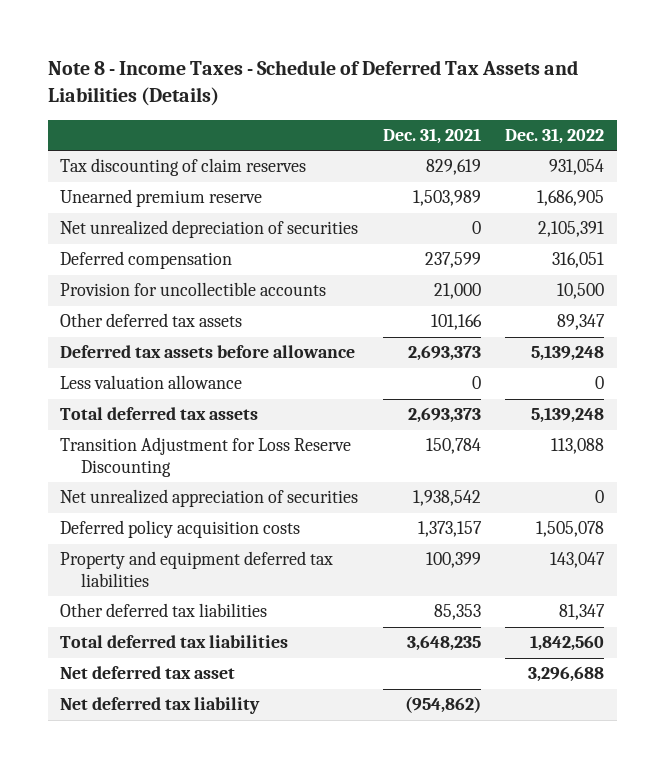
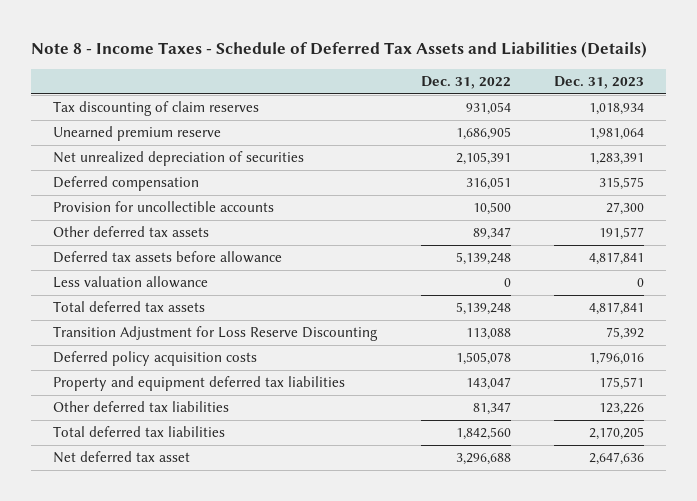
- | Dec. 31, 2021 | Dec. 31, 2022
+ | Dec. 31, 2022 | Dec. 31, 2023
- Net unrealized appreciation of securities | 1,938,542 | 0
- Net deferred tax liability | (954,862) |

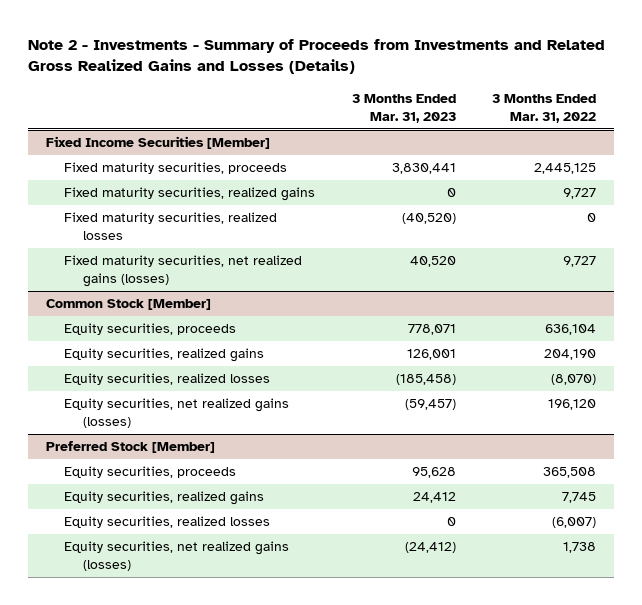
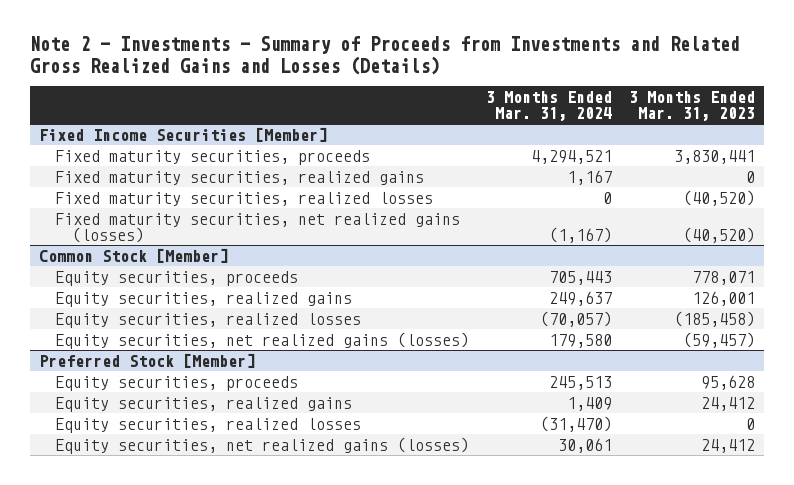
- | 3 Months Ended Mar. 31, 2023 | 3 Months Ended Mar. 31, 2022
+ | 3 Months Ended Mar. 31, 2024 | 3 Months Ended Mar. 31, 2023
@ Fixed Income Securities [Member]
- Fixed maturity securities, net realized gains (losses) | 40,520 | 9,727
+ Fixed maturity securities, net realized gains (losses) | (1,167) | (40,520)
@ Preferred Stock [Member]
- Equity securities, net realized gains (losses) | (24,412) | 1,738
+ Equity securities, net realized gains (losses) | 30,061 | 24,412

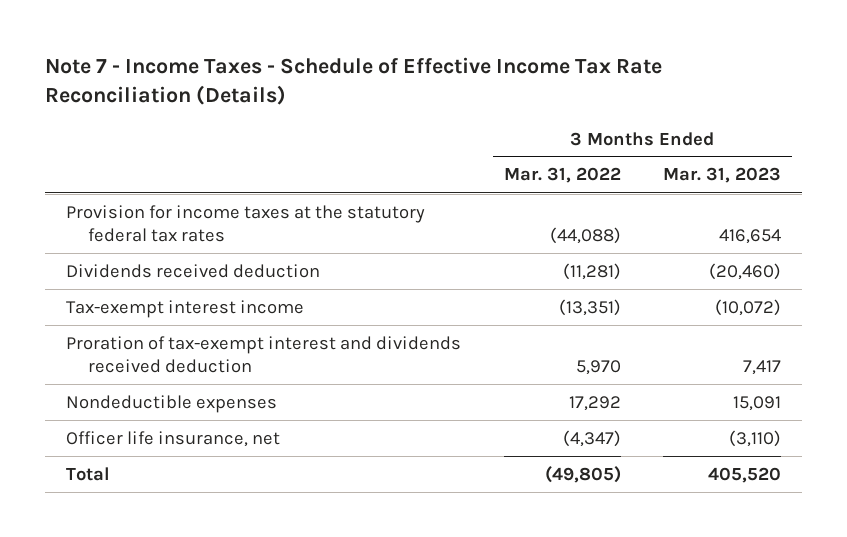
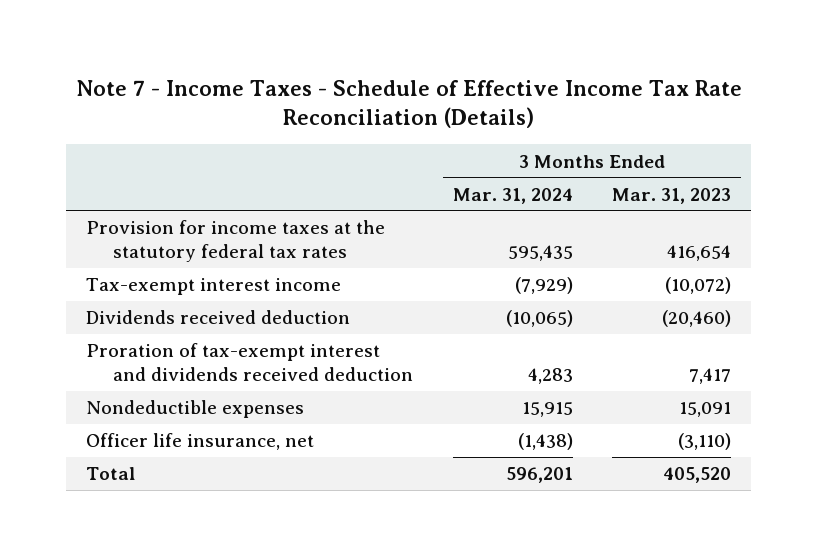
- | 3 Months Ended Mar. 31, 2022 | 3 Months Ended Mar. 31, 2023
+ | 3 Months Ended Mar. 31, 2024 | 3 Months Ended Mar. 31, 2023
moved down: Dividends received deduction | (10,065) | (20,460)

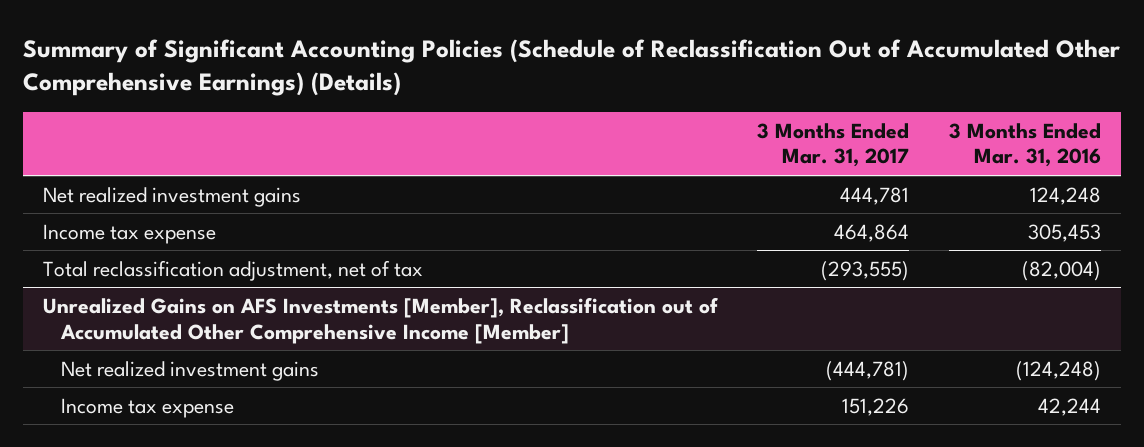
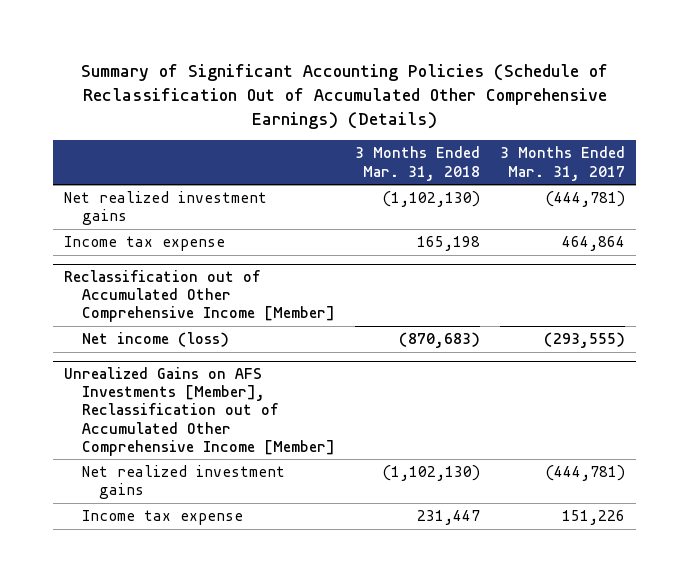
- | 3 Months Ended Mar. 31, 2017 | 3 Months Ended Mar. 31, 2016
+ | 3 Months Ended Mar. 31, 2018 | 3 Months Ended Mar. 31, 2017
- Net realized investment gains | 444,781 | 124,248
+ Net realized investment gains | (1,102,130) | (444,781)
- Total reclassification adjustment, net of tax | (293,555) | (82,004)
+ Reclassification out of Accumulated Other Comprehensive Income [Member]
+ Net income (loss) | (870,683) | (293,555)

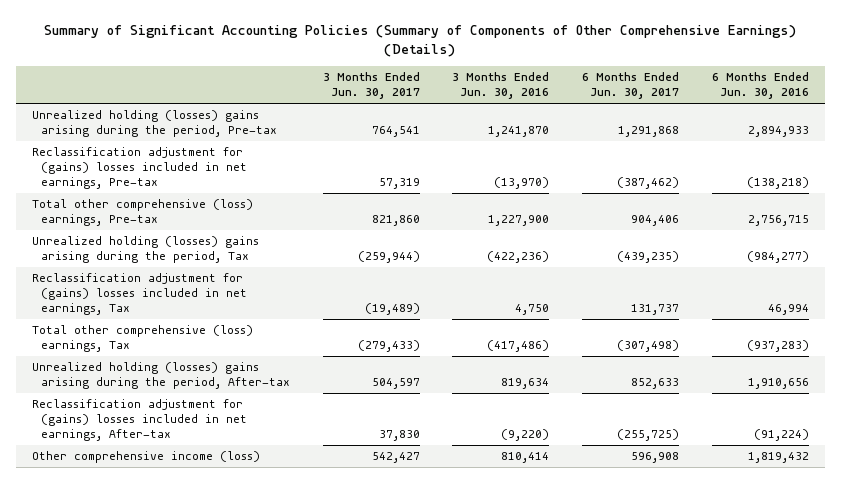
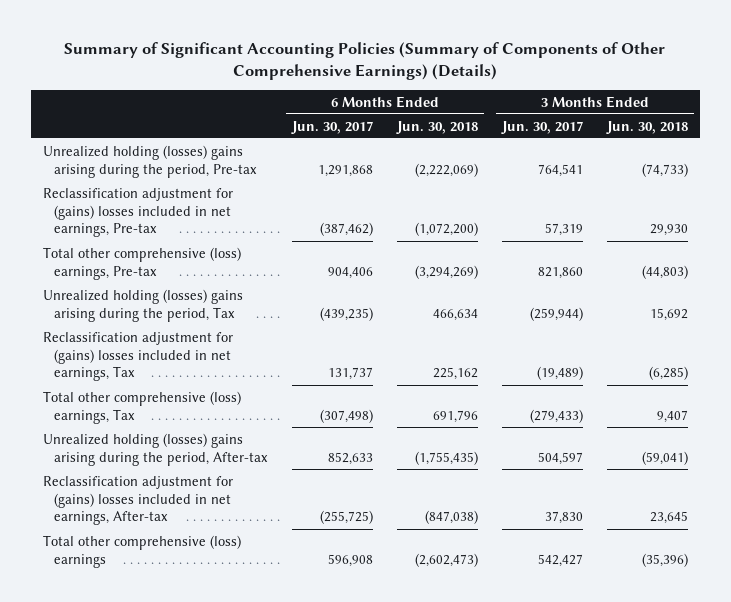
- | 3 Months Ended Jun. 30, 2017 | 3 Months Ended Jun. 30, 2016 | 6 Months Ended Jun. 30, 2017 | 6 Months Ended Jun. 30, 2016
+ | 6 Months Ended Jun. 30, 2017 | 6 Months Ended Jun. 30, 2018 | 3 Months Ended Jun. 30, 2017 | 3 Months Ended Jun. 30, 2018
- Other comprehensive income (loss) | 542,427 | 810,414 | 596,908 | 1,819,432
+ Total other comprehensive (loss) earnings | 596,908 | (2,602,473) | 542,427 | (35,396)

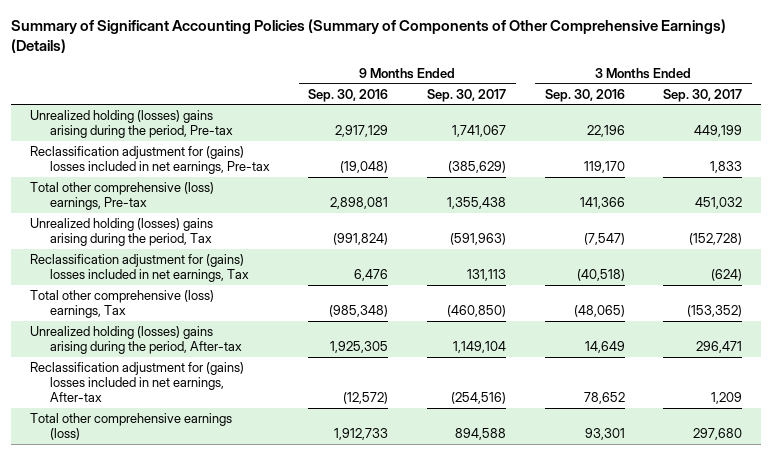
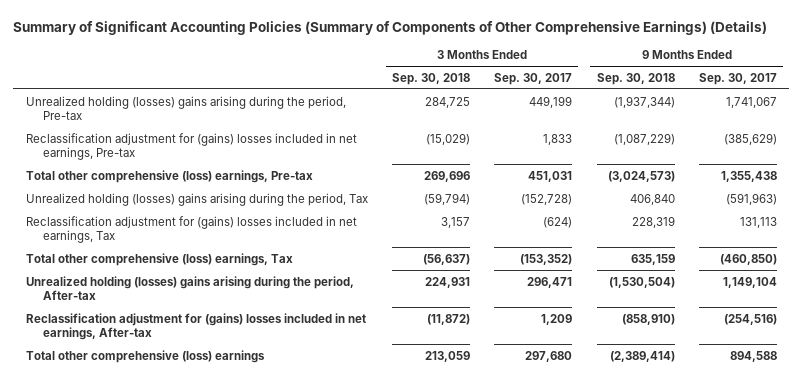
- | 9 Months Ended Sep. 30, 2016 | 9 Months Ended Sep. 30, 2017 | 3 Months Ended Sep. 30, 2016 | 3 Months Ended Sep. 30, 2017
+ | 3 Months Ended Sep. 30, 2018 | 3 Months Ended Sep. 30, 2017 | 9 Months Ended Sep. 30, 2018 | 9 Months Ended Sep. 30, 2017
- Total other comprehensive (loss) earnings, Pre-tax | 2,898,081 | 1,355,438 | 141,366 | 451,032
+ Total other comprehensive (loss) earnings, Pre-tax | 269,696 | 451,031 | (3,024,573) | 1,355,438
- Total other comprehensive earnings (loss) | 1,912,733 | 894,588 | 93,301 | 297,680
+ Total other comprehensive (loss) earnings | 213,059 | 297,680 | (2,389,414) | 894,588

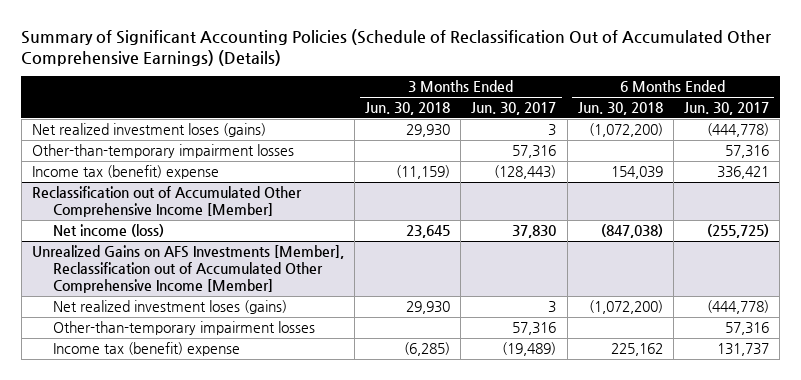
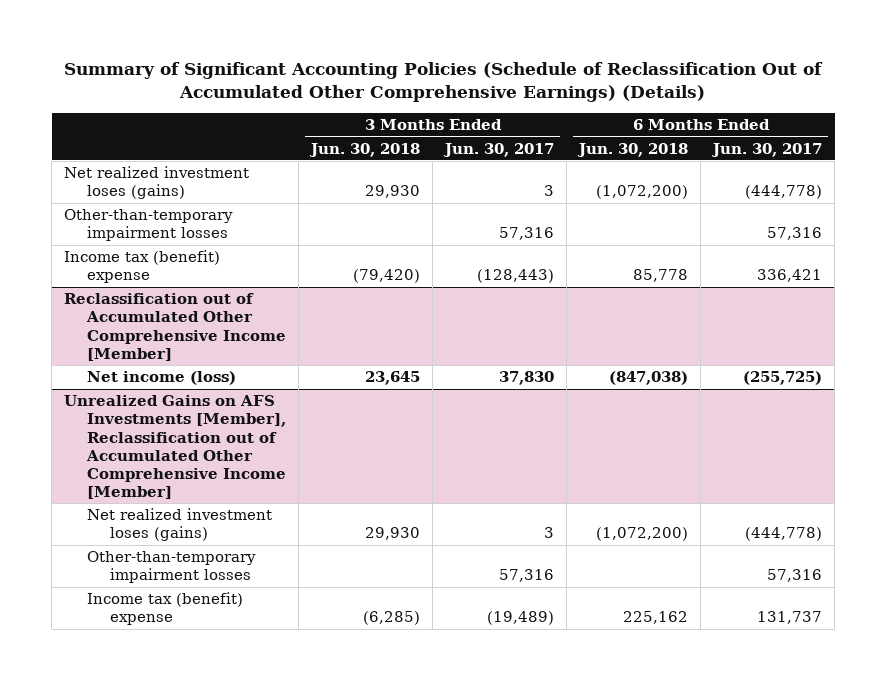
- Income tax (benefit) expense | (11,159) | (128,443) | 154,039 | 336,421
+ Income tax (benefit) expense | (79,420) | (128,443) | 85,778 | 336,421

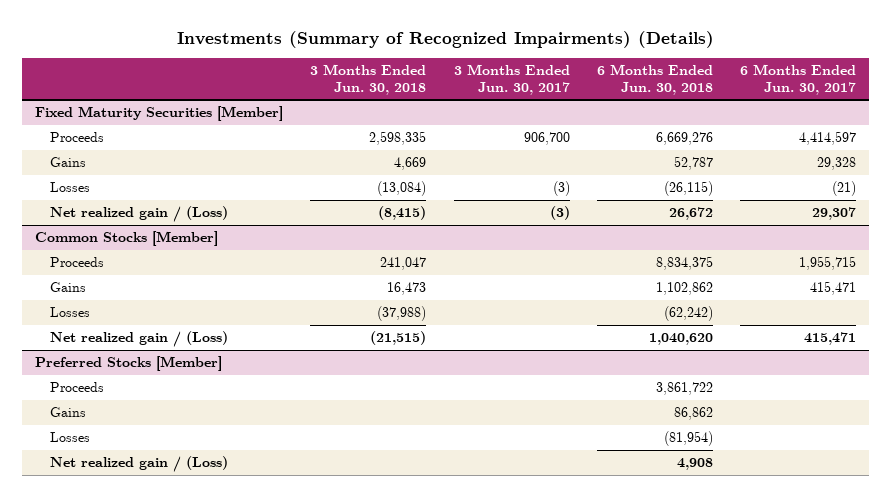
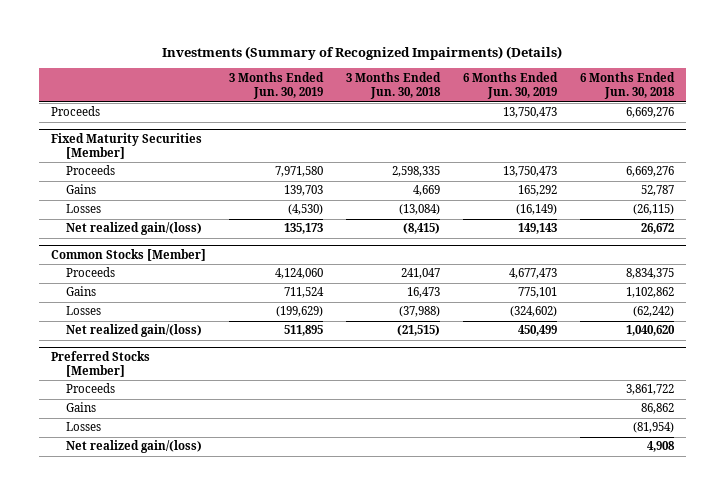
- | 3 Months Ended Jun. 30, 2018 | 3 Months Ended Jun. 30, 2017 | 6 Months Ended Jun. 30, 2018 | 6 Months Ended Jun. 30, 2017
+ | 3 Months Ended Jun. 30, 2019 | 3 Months Ended Jun. 30, 2018 | 6 Months Ended Jun. 30, 2019 | 6 Months Ended Jun. 30, 2018
+ Proceeds | | | 13,750,473 | 6,669,276
@ Fixed Maturity Securities [Member]
- Net realized gain / (Loss) | (8,415) | (3) | 26,672 | 29,307
+ Net realized gain/(loss) | 135,173 | (8,415) | 149,143 | 26,672
@ Common Stocks [Member]
- Net realized gain / (Loss) | (21,515) | | 1,040,620 | 415,471
+ Net realized gain/(loss) | 511,895 | (21,515) | 450,499 | 1,040,620
@ Preferred Stocks [Member]
- Net realized gain / (Loss) | | | 4,908 |
+ Net realized gain/(loss) | | | | 4,908

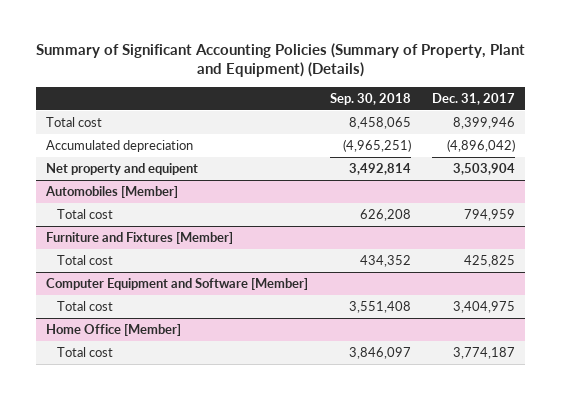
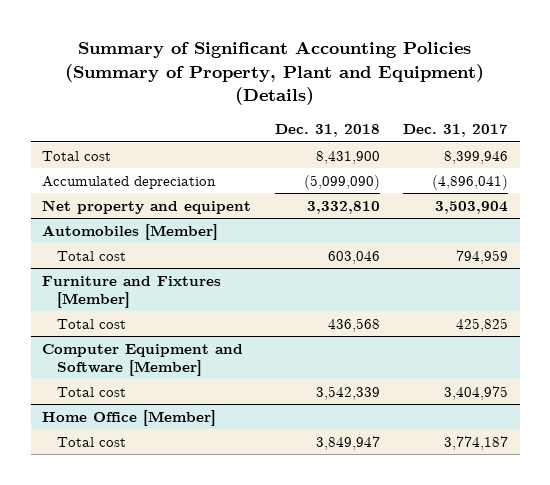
- | Sep. 30, 2018 | Dec. 31, 2017
+ | Dec. 31, 2018 | Dec. 31, 2017
- Accumulated depreciation | (4,965,251) | (4,896,042)
+ Accumulated depreciation | (5,099,090) | (4,896,041)

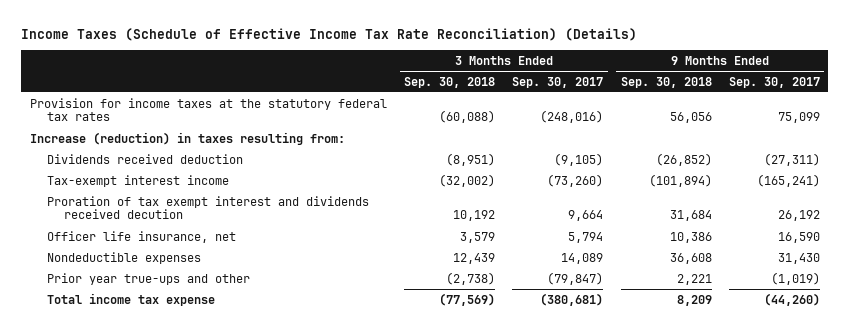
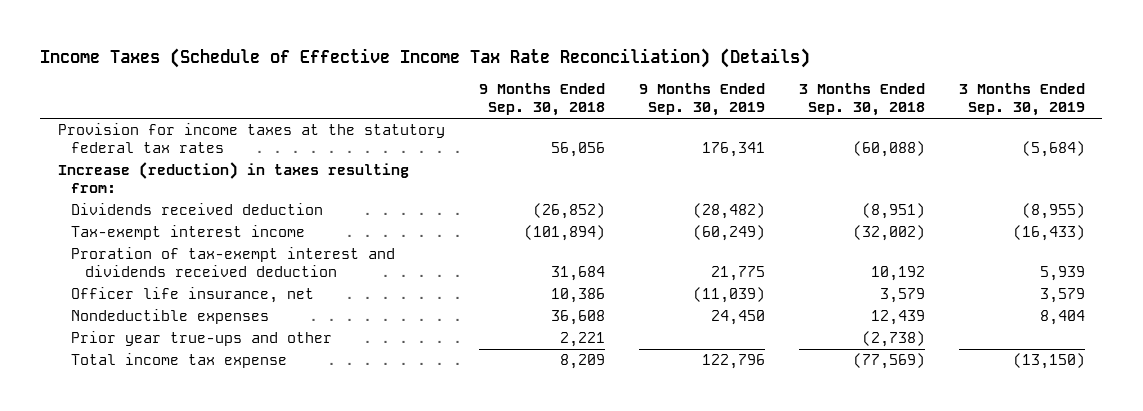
- | 3 Months Ended Sep. 30, 2018 | 3 Months Ended Sep. 30, 2017 | 9 Months Ended Sep. 30, 2018 | 9 Months Ended Sep. 30, 2017
+ | 9 Months Ended Sep. 30, 2018 | 9 Months Ended Sep. 30, 2019 | 3 Months Ended Sep. 30, 2018 | 3 Months Ended Sep. 30, 2019
- Proration of tax exempt interest and dividends received decution | 10,192 | 9,664 | 31,684 | 26,192
+ Proration of tax-exempt interest and dividends received deduction | 31,684 | 21,775 | 10,192 | 5,939

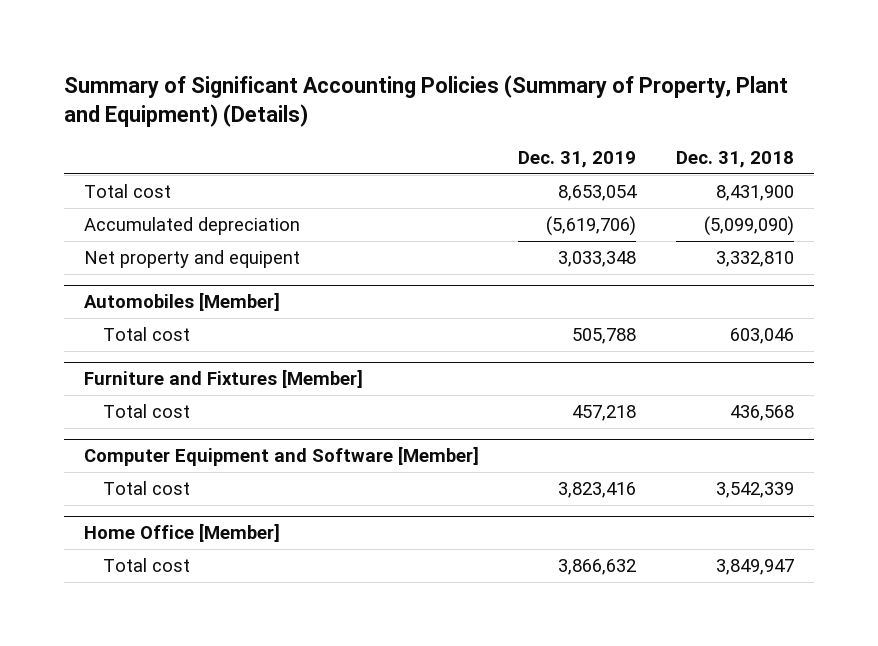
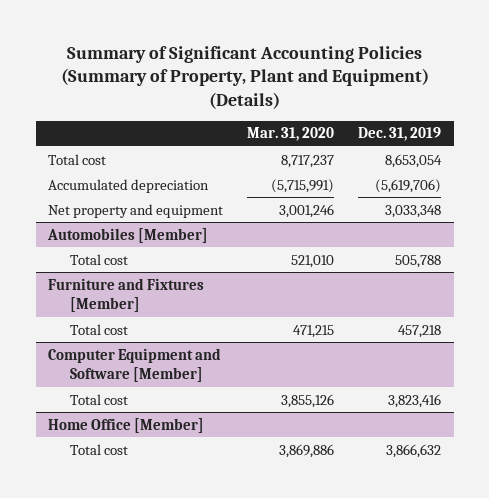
- | Dec. 31, 2019 | Dec. 31, 2018
+ | Mar. 31, 2020 | Dec. 31, 2019
- Net property and equipent | 3,033,348 | 3,332,810
+ Net property and equipment | 3,001,246 | 3,033,348

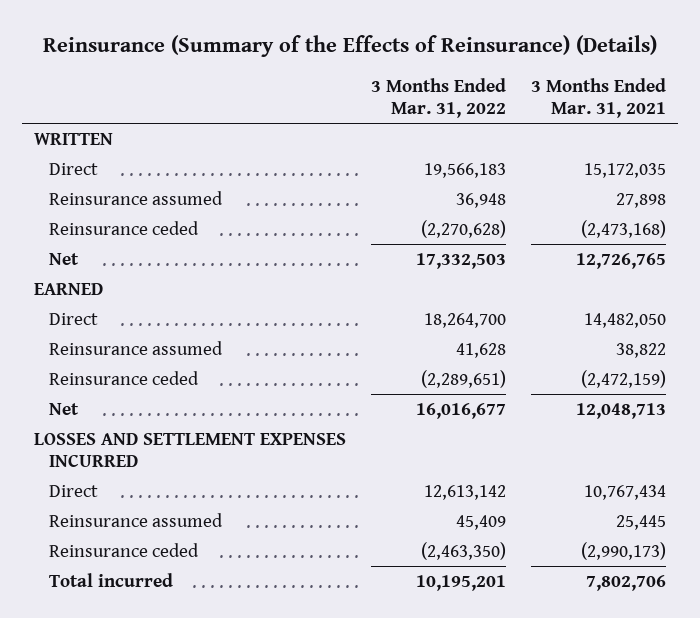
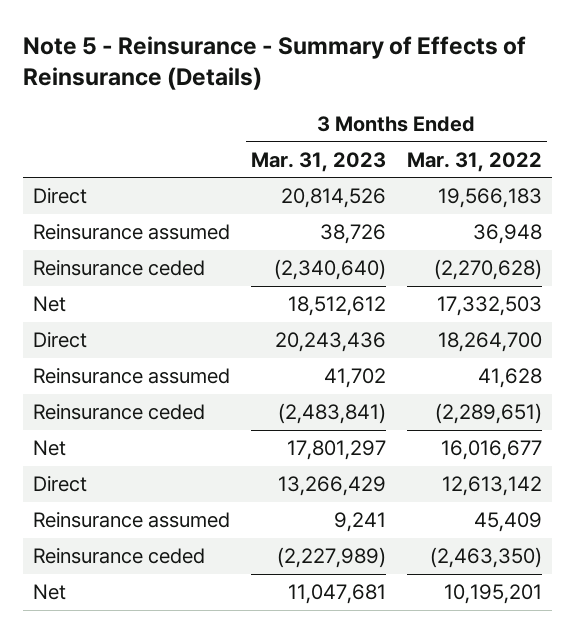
- Reinsurance (Summary of the Effects of Reinsurance) (Details)
+ Note 5 - Reinsurance - Summary of Effects of Reinsurance (Details)
- | 3 Months Ended Mar. 31, 2022 | 3 Months Ended Mar. 31, 2021
+ | 3 Months Ended Mar. 31, 2023 | 3 Months Ended Mar. 31, 2022
- WRITTEN
- EARNED
- LOSSES AND SETTLEMENT EXPENSES INCURRED
- Total incurred | 10,195,201 | 7,802,706
+ Net | 11,047,681 | 10,195,201

